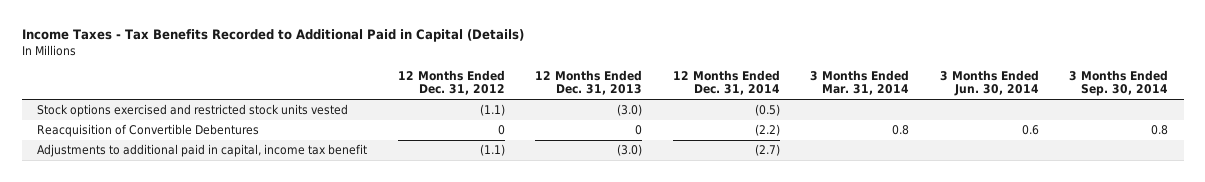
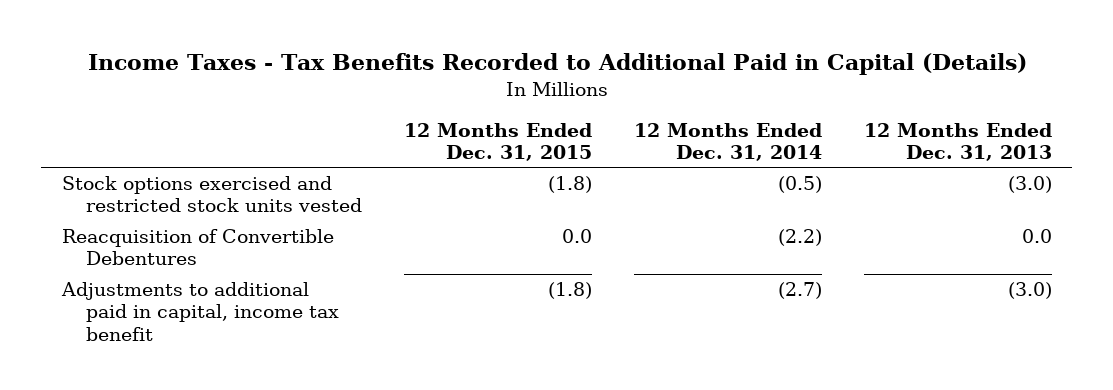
- | 12 Months Ended Dec. 31, 2012 | 12 Months Ended Dec. 31, 2013 | 12 Months Ended Dec. 31, 2014 | 3 Months Ended Mar. 31, 2014 | 3 Months Ended Jun. 30, 2014 | 3 Months Ended Sep. 30, 2014
+ | 12 Months Ended Dec. 31, 2015 | 12 Months Ended Dec. 31, 2014 | 12 Months Ended Dec. 31, 2013
- Reacquisition of Convertible Debentures | 0 | 0 | (2.2) | 0.8 | 0.6 | 0.8
+ Reacquisition of Convertible Debentures | 0.0 | (2.2) | 0.0

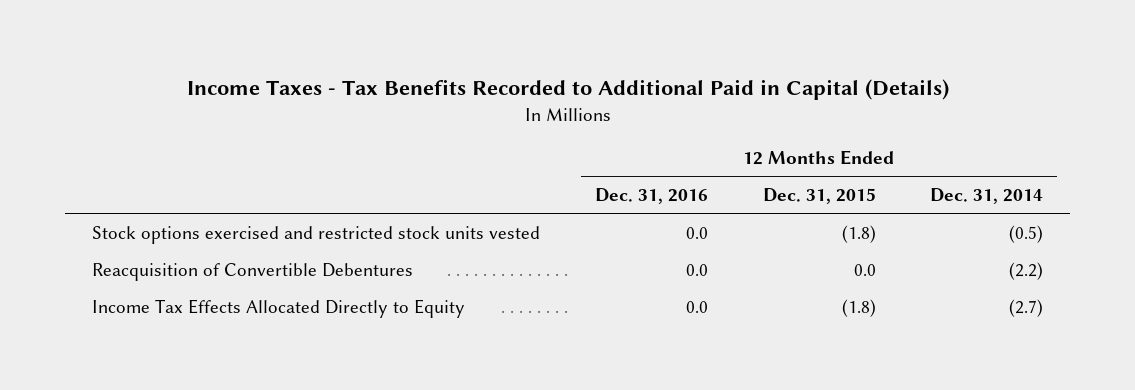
- | 12 Months Ended Dec. 31, 2015 | 12 Months Ended Dec. 31, 2014 | 12 Months Ended Dec. 31, 2013
+ | 12 Months Ended Dec. 31, 2016 | 12 Months Ended Dec. 31, 2015 | 12 Months Ended Dec. 31, 2014
- Adjustments to additional paid in capital, income tax benefit | (1.8) | (2.7) | (3.0)
+ Income Tax Effects Allocated Directly to Equity | 0.0 | (1.8) | (2.7)

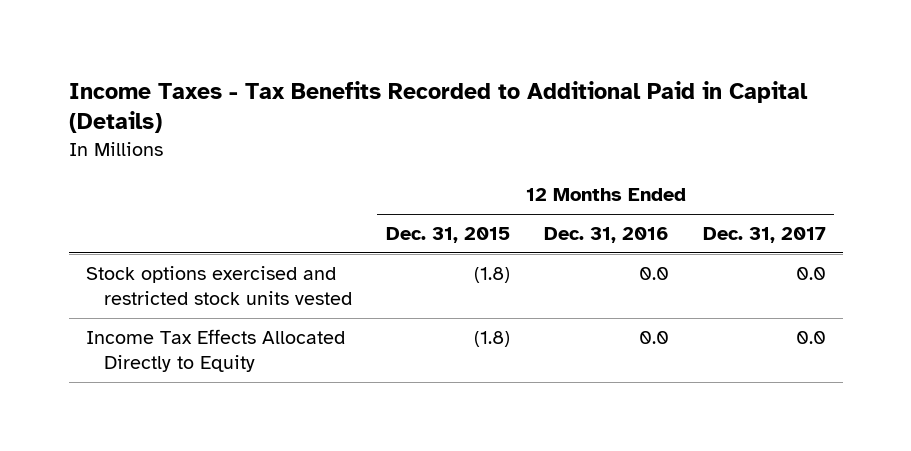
- | 12 Months Ended Dec. 31, 2016 | 12 Months Ended Dec. 31, 2015 | 12 Months Ended Dec. 31, 2014
+ | 12 Months Ended Dec. 31, 2015 | 12 Months Ended Dec. 31, 2016 | 12 Months Ended Dec. 31, 2017
- Reacquisition of Convertible Debentures | 0.0 | 0.0 | (2.2)

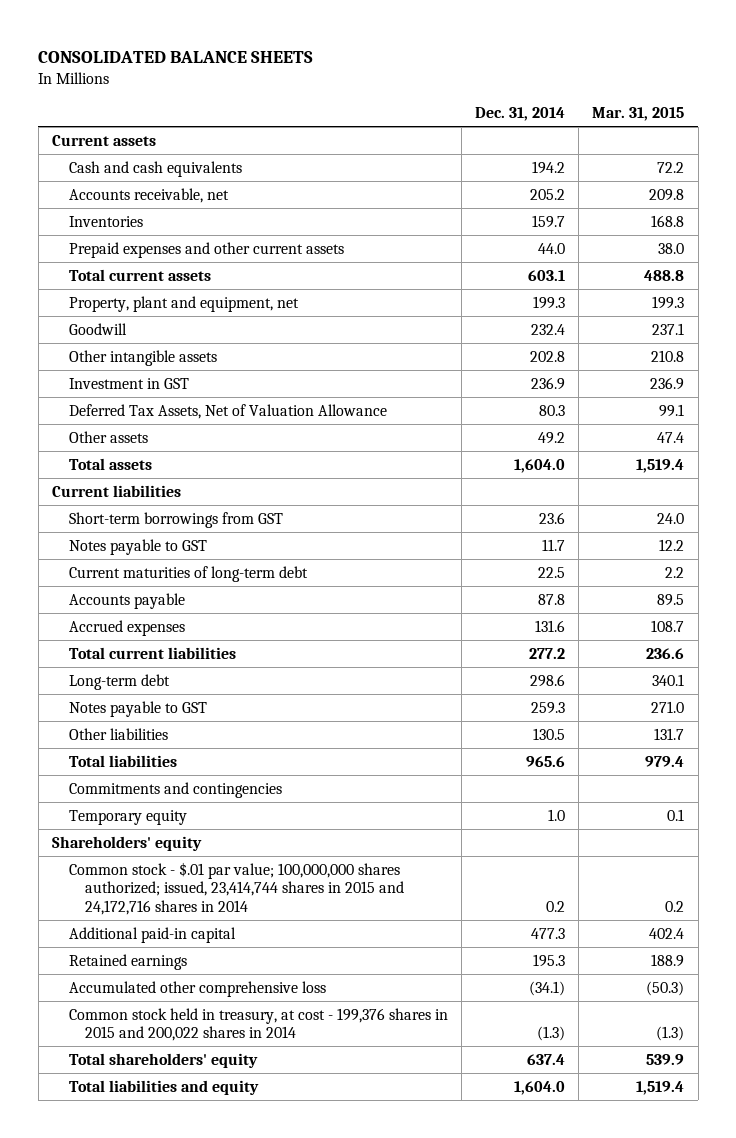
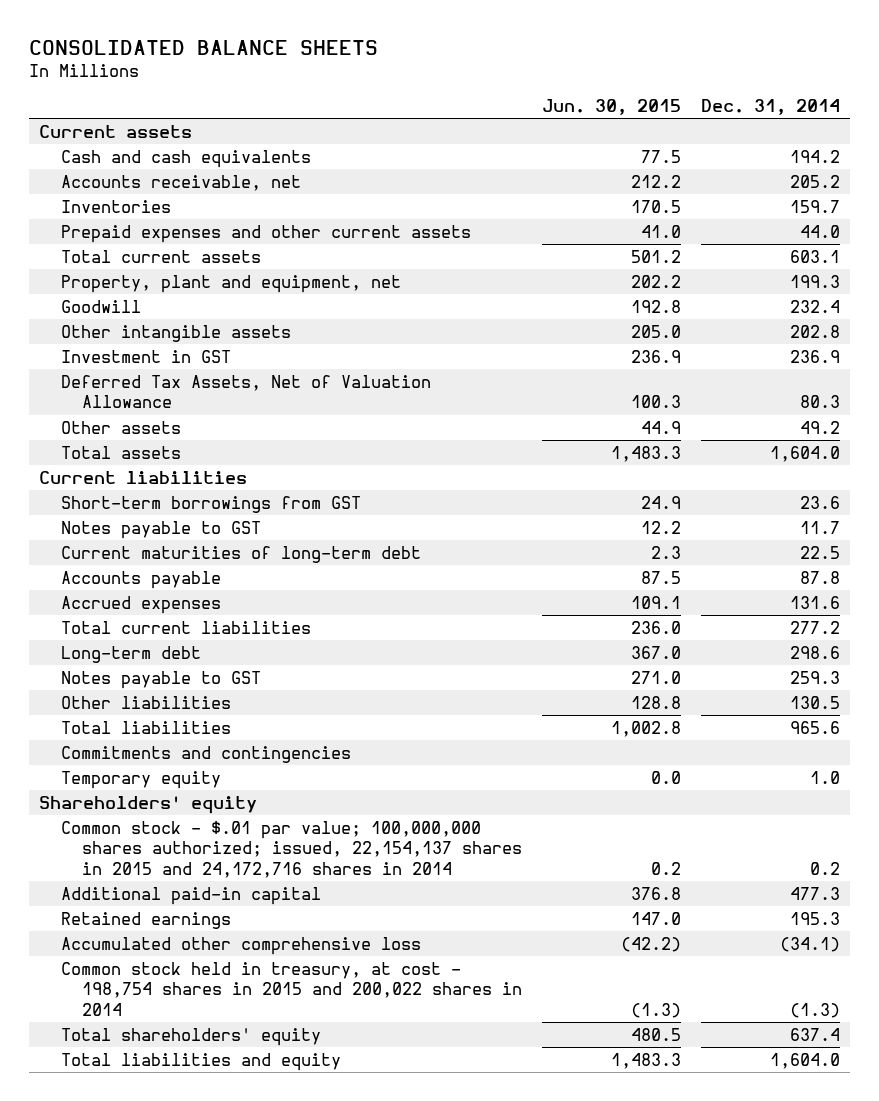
- | Dec. 31, 2014 | Mar. 31, 2015
+ | Jun. 30, 2015 | Dec. 31, 2014
- Common stock - $.01 par value; 100,000,000 shares authorized; issued, 23,414,744 shares in 2015 and 24,172,716 shares in 2014 | 0.2 | 0.2
+ Common stock - $.01 par value; 100,000,000 shares authorized; issued, 22,154,137 shares in 2015 and 24,172,716 shares in 2014 | 0.2 | 0.2
- Common stock held in treasury, at cost - 199,376 shares in 2015 and 200,022 shares in 2014 | (1.3) | (1.3)
+ Common stock held in treasury, at cost - 198,754 shares in 2015 and 200,022 shares in 2014 | (1.3) | (1.3)

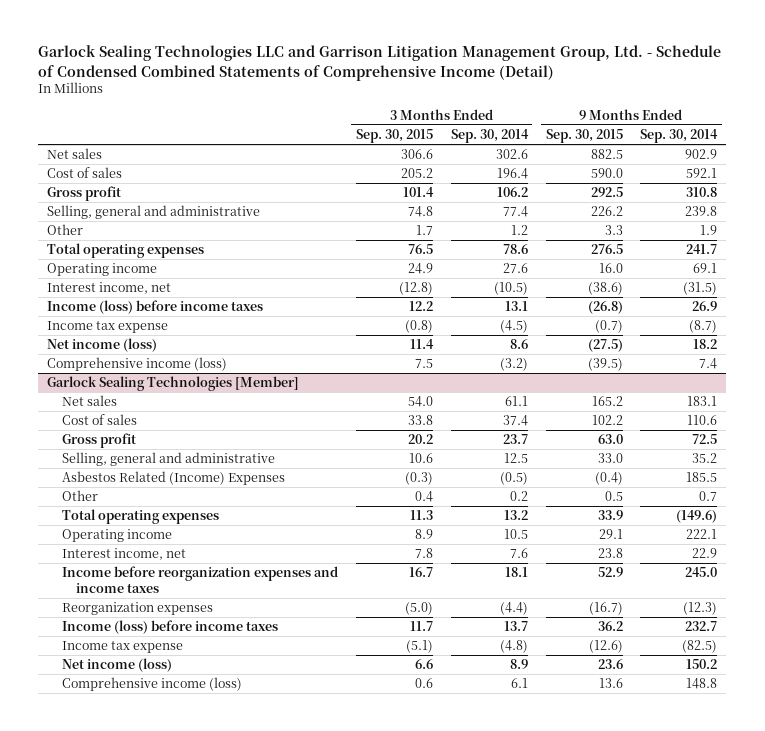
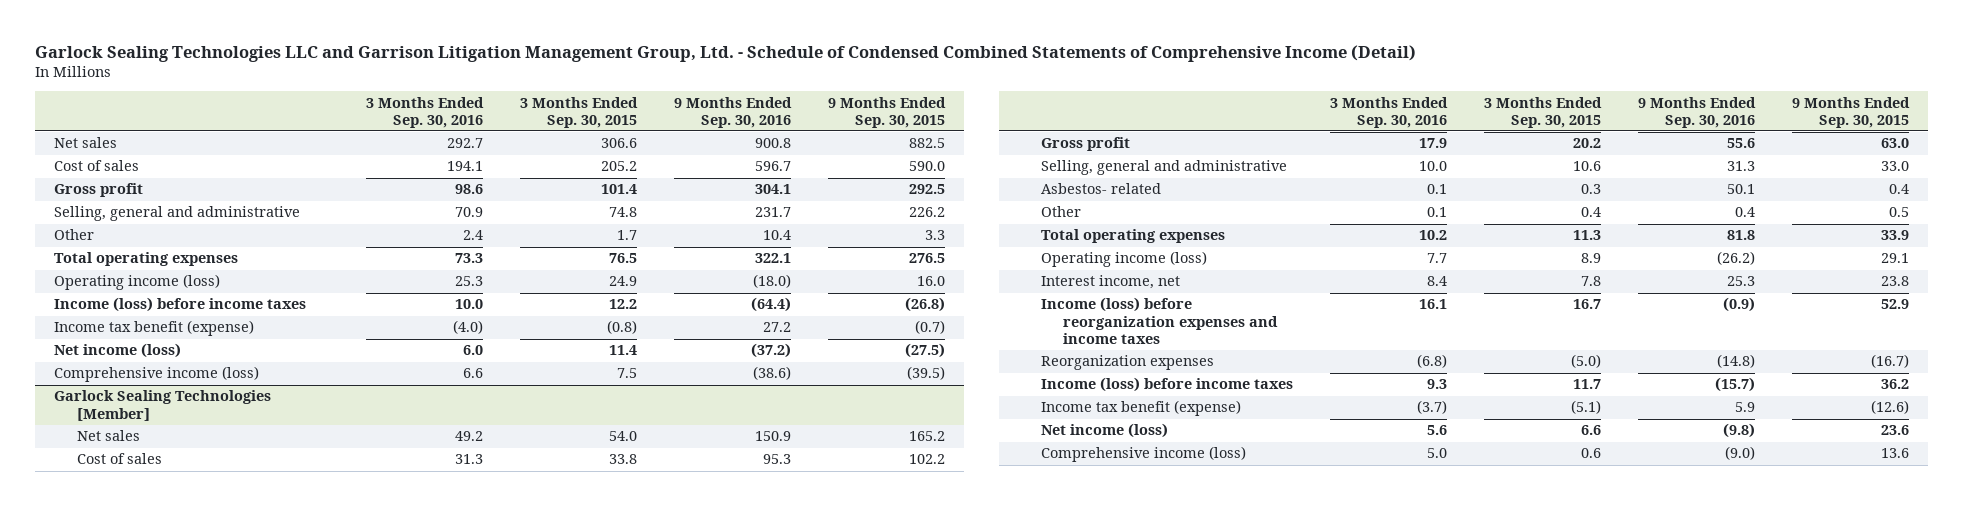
- | 3 Months Ended Sep. 30, 2015 | 3 Months Ended Sep. 30, 2014 | 9 Months Ended Sep. 30, 2015 | 9 Months Ended Sep. 30, 2014
+ | 3 Months Ended Sep. 30, 2016 | 3 Months Ended Sep. 30, 2015 | 9 Months Ended Sep. 30, 2016 | 9 Months Ended Sep. 30, 2015
- Operating income | 24.9 | 27.6 | 16.0 | 69.1
- Interest income, net | (12.8) | (10.5) | (38.6) | (31.5)
+ Operating income (loss) | 25.3 | 24.9 | (18.0) | 16.0
- Income tax expense | (0.8) | (4.5) | (0.7) | (8.7)
+ Income tax benefit (expense) | (4.0) | (0.8) | 27.2 | (0.7)
@ Garlock Sealing Technologies [Member]
- Asbestos Related (Income) Expenses | (0.3) | (0.5) | (0.4) | 185.5
+ Asbestos- related | 0.1 | 0.3 | 50.1 | 0.4
- Operating income | 8.9 | 10.5 | 29.1 | 222.1
+ Operating income (loss) | 7.7 | 8.9 | (26.2) | 29.1
- Income before reorganization expenses and income taxes | 16.7 | 18.1 | 52.9 | 245.0
+ Income (loss) before reorganization expenses and income taxes | 16.1 | 16.7 | (0.9) | 52.9
- Income tax expense | (5.1) | (4.8) | (12.6) | (82.5)
+ Income tax benefit (expense) | (3.7) | (5.1) | 5.9 | (12.6)

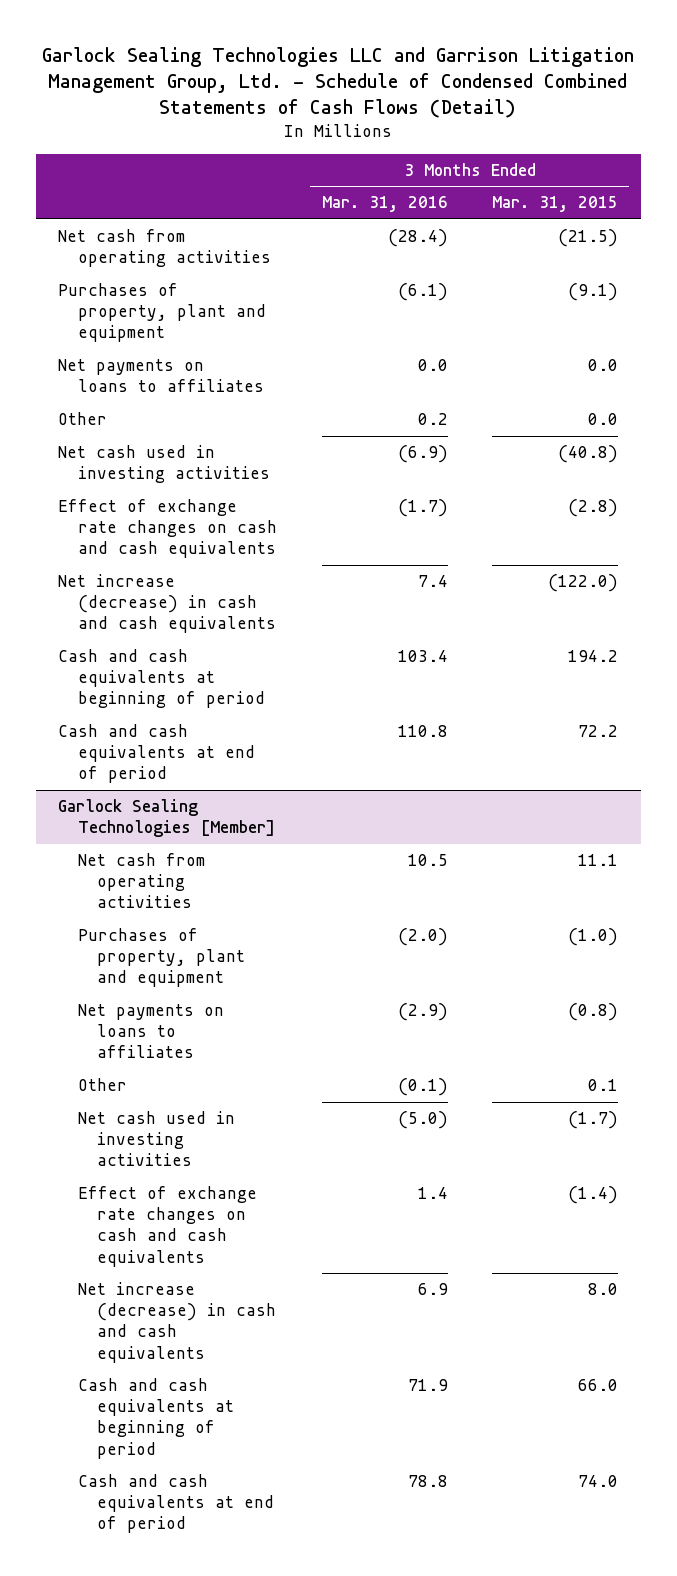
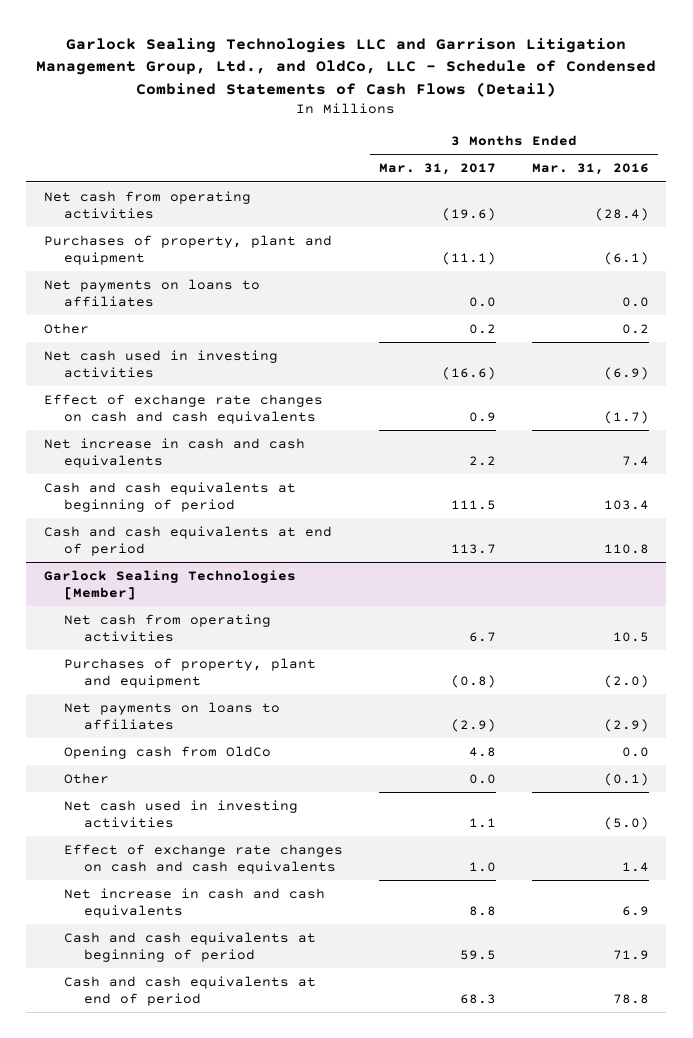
- Garlock Sealing Technologies LLC and Garrison Litigation Management Group, Ltd. - Schedule of Condensed Combined Statements of Cash Flows (Detail)
+ Garlock Sealing Technologies LLC and Garrison Litigation Management Group, Ltd., and OldCo, LLC - Schedule of Condensed Combined Statements of Cash Flows (Detail)
- | 3 Months Ended Mar. 31, 2016 | 3 Months Ended Mar. 31, 2015
+ | 3 Months Ended Mar. 31, 2017 | 3 Months Ended Mar. 31, 2016
- Net increase (decrease) in cash and cash equivalents | 7.4 | (122.0)
+ Net increase in cash and cash equivalents | 2.2 | 7.4
@ Garlock Sealing Technologies [Member]
+ Opening cash from OldCo | 4.8 | 0.0
- Net increase (decrease) in cash and cash equivalents | 6.9 | 8.0
+ Net increase in cash and cash equivalents | 8.8 | 6.9

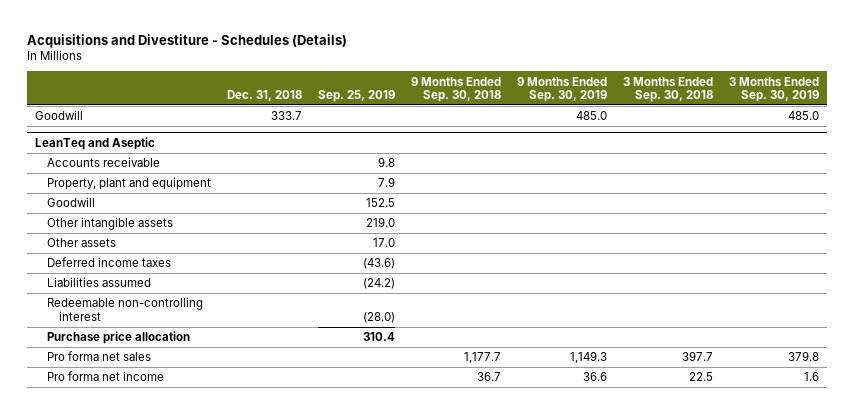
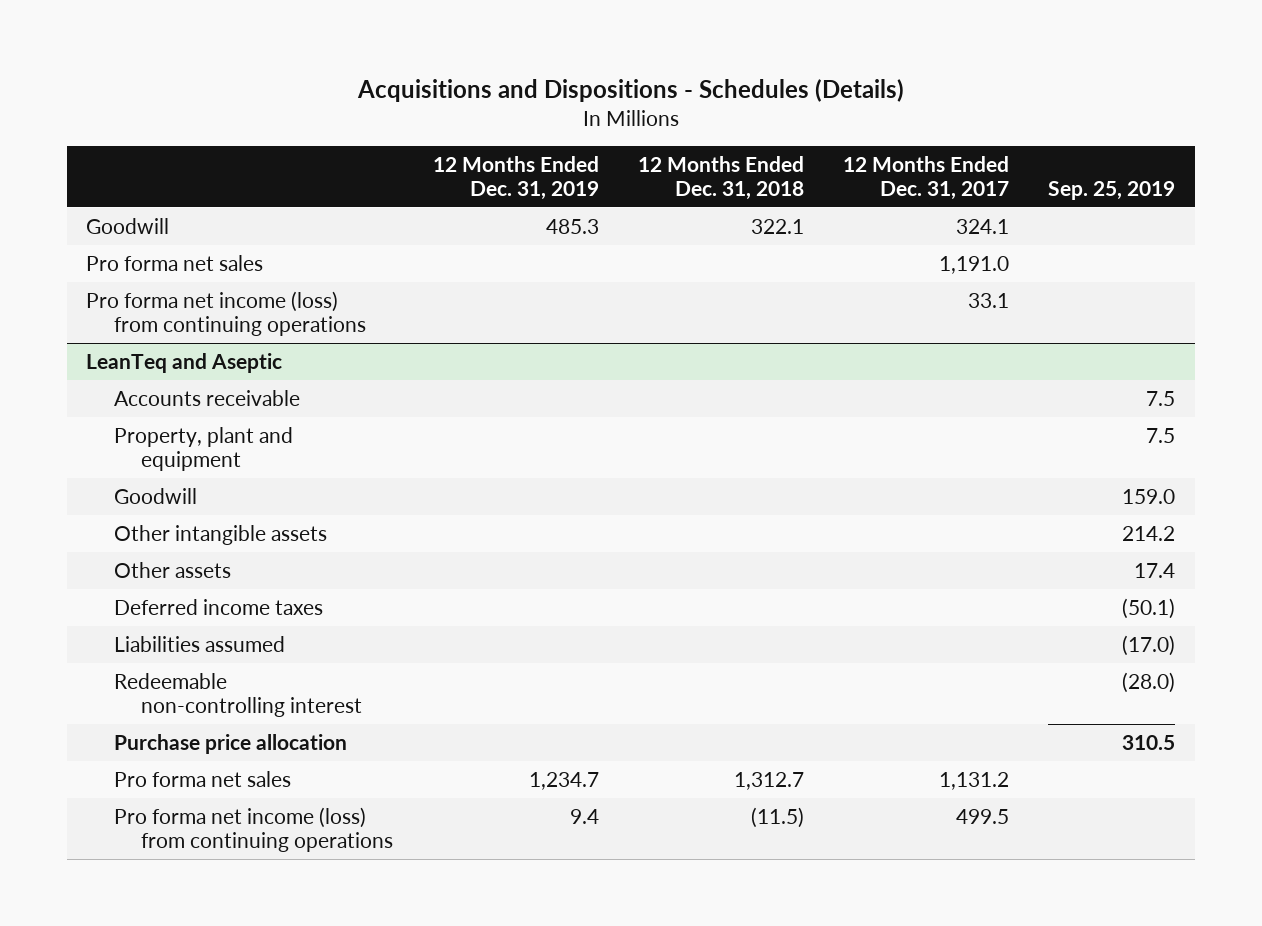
- Acquisitions and Divestiture - Schedules (Details)
+ Acquisitions and Dispositions - Schedules (Details)
- | Dec. 31, 2018 | Sep. 25, 2019 | 9 Months Ended Sep. 30, 2018 | 9 Months Ended Sep. 30, 2019 | 3 Months Ended Sep. 30, 2018 | 3 Months Ended Sep. 30, 2019
+ | 12 Months Ended Dec. 31, 2019 | 12 Months Ended Dec. 31, 2018 | 12 Months Ended Dec. 31, 2017 | Sep. 25, 2019
+ Pro forma net sales | | | 1,191.0 |
+ Pro forma net income (loss) from continuing operations | | | 33.1 |
@ LeanTeq and Aseptic
- Accounts receivable | | 9.8 | | | |
- Property, plant and equipment | | 7.9 | | | |
- Goodwill | | 152.5 | | | |
- Other intangible assets | | 219.0 | | | |
- Other assets | | 17.0 | | | |
- Deferred income taxes | | (43.6) | | | |
- Liabilities assumed | | (24.2) | | | |
+ Accounts receivable | | | | 7.5
+ Property, plant and equipment | | | | 7.5
+ Goodwill | | | | 159.0
+ Other intangible assets | | | | 214.2
+ Other assets | | | | 17.4
+ Deferred income taxes | | | | (50.1)
+ Liabilities assumed | | | | (17.0)
- Purchase price allocation | | 310.4 | | | |
+ Purchase price allocation | | | | 310.5
- Pro forma net income | | | 36.7 | 36.6 | 22.5 | 1.6
+ Pro forma net income (loss) from continuing operations | 9.4 | (11.5) | 499.5 |

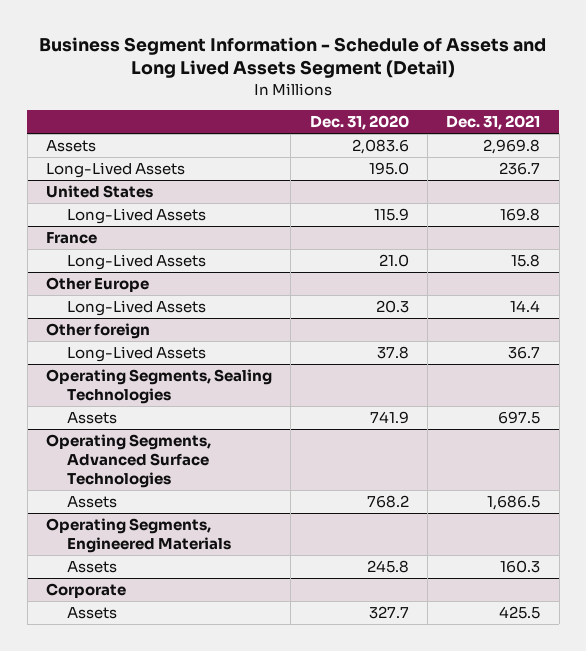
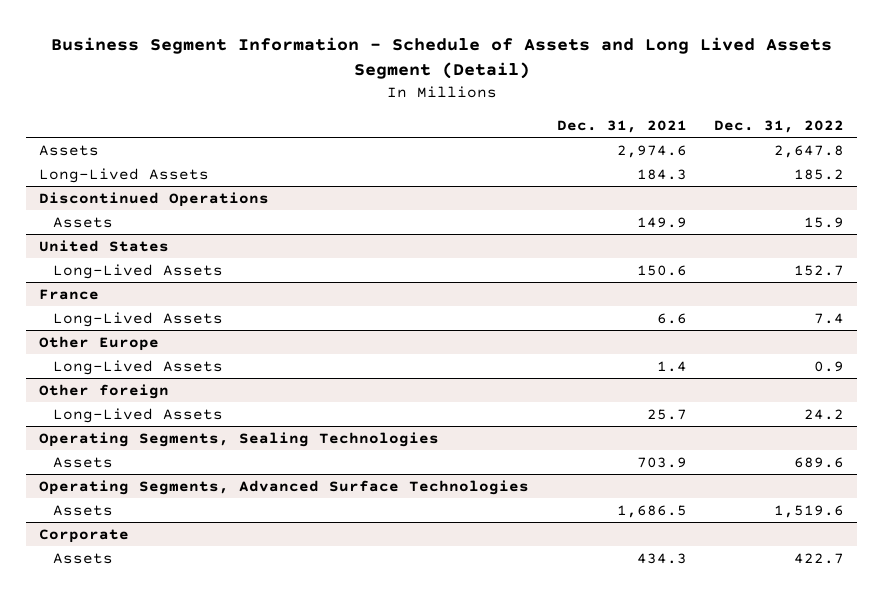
- | Dec. 31, 2020 | Dec. 31, 2021
+ | Dec. 31, 2021 | Dec. 31, 2022
- Assets | 2,083.6 | 2,969.8
- Long-Lived Assets | 195.0 | 236.7
+ Assets | 2,974.6 | 2,647.8
+ Long-Lived Assets | 184.3 | 185.2
+ Discontinued Operations
+ Assets | 149.9 | 15.9
@ United States
- Long-Lived Assets | 115.9 | 169.8
+ Long-Lived Assets | 150.6 | 152.7
@ France
- Long-Lived Assets | 21.0 | 15.8
+ Long-Lived Assets | 6.6 | 7.4
@ Other Europe
- Long-Lived Assets | 20.3 | 14.4
+ Long-Lived Assets | 1.4 | 0.9
@ Other foreign
- Long-Lived Assets | 37.8 | 36.7
+ Long-Lived Assets | 25.7 | 24.2
@ Operating Segments, Sealing Technologies
- Assets | 741.9 | 697.5
+ Assets | 703.9 | 689.6
- Operating Segments, Engineered Materials
- Assets | 245.8 | 160.3
@ Corporate
- Assets | 327.7 | 425.5
+ Assets | 434.3 | 422.7

